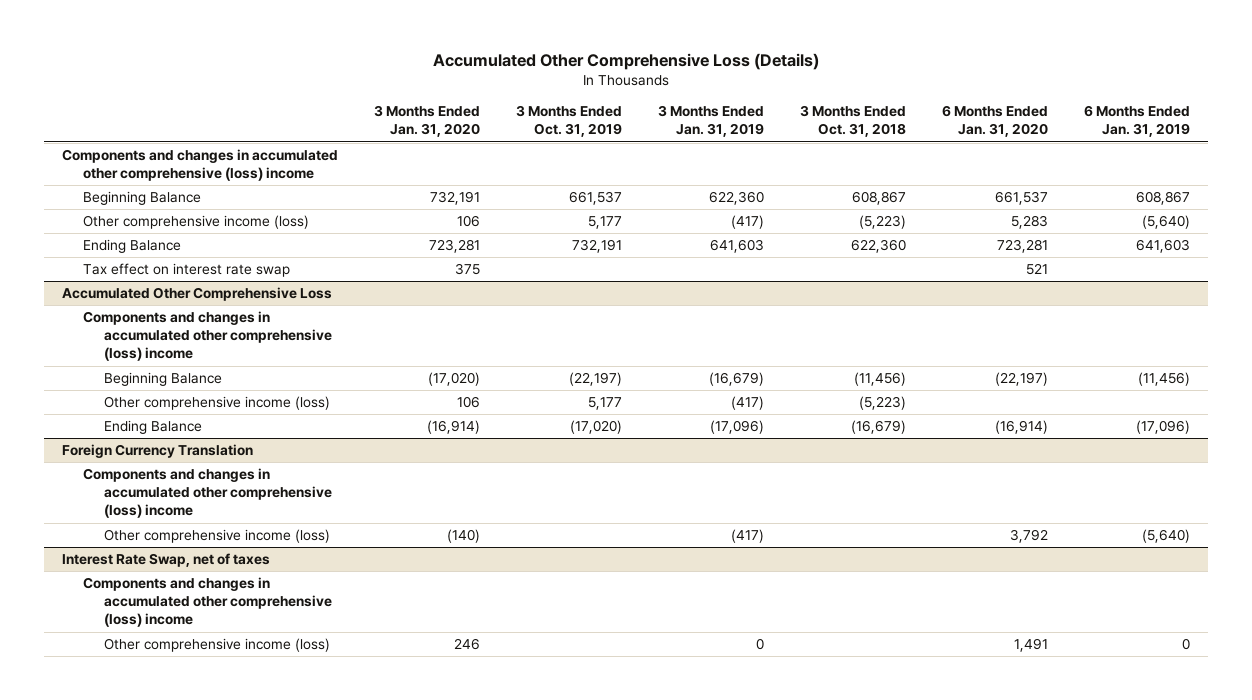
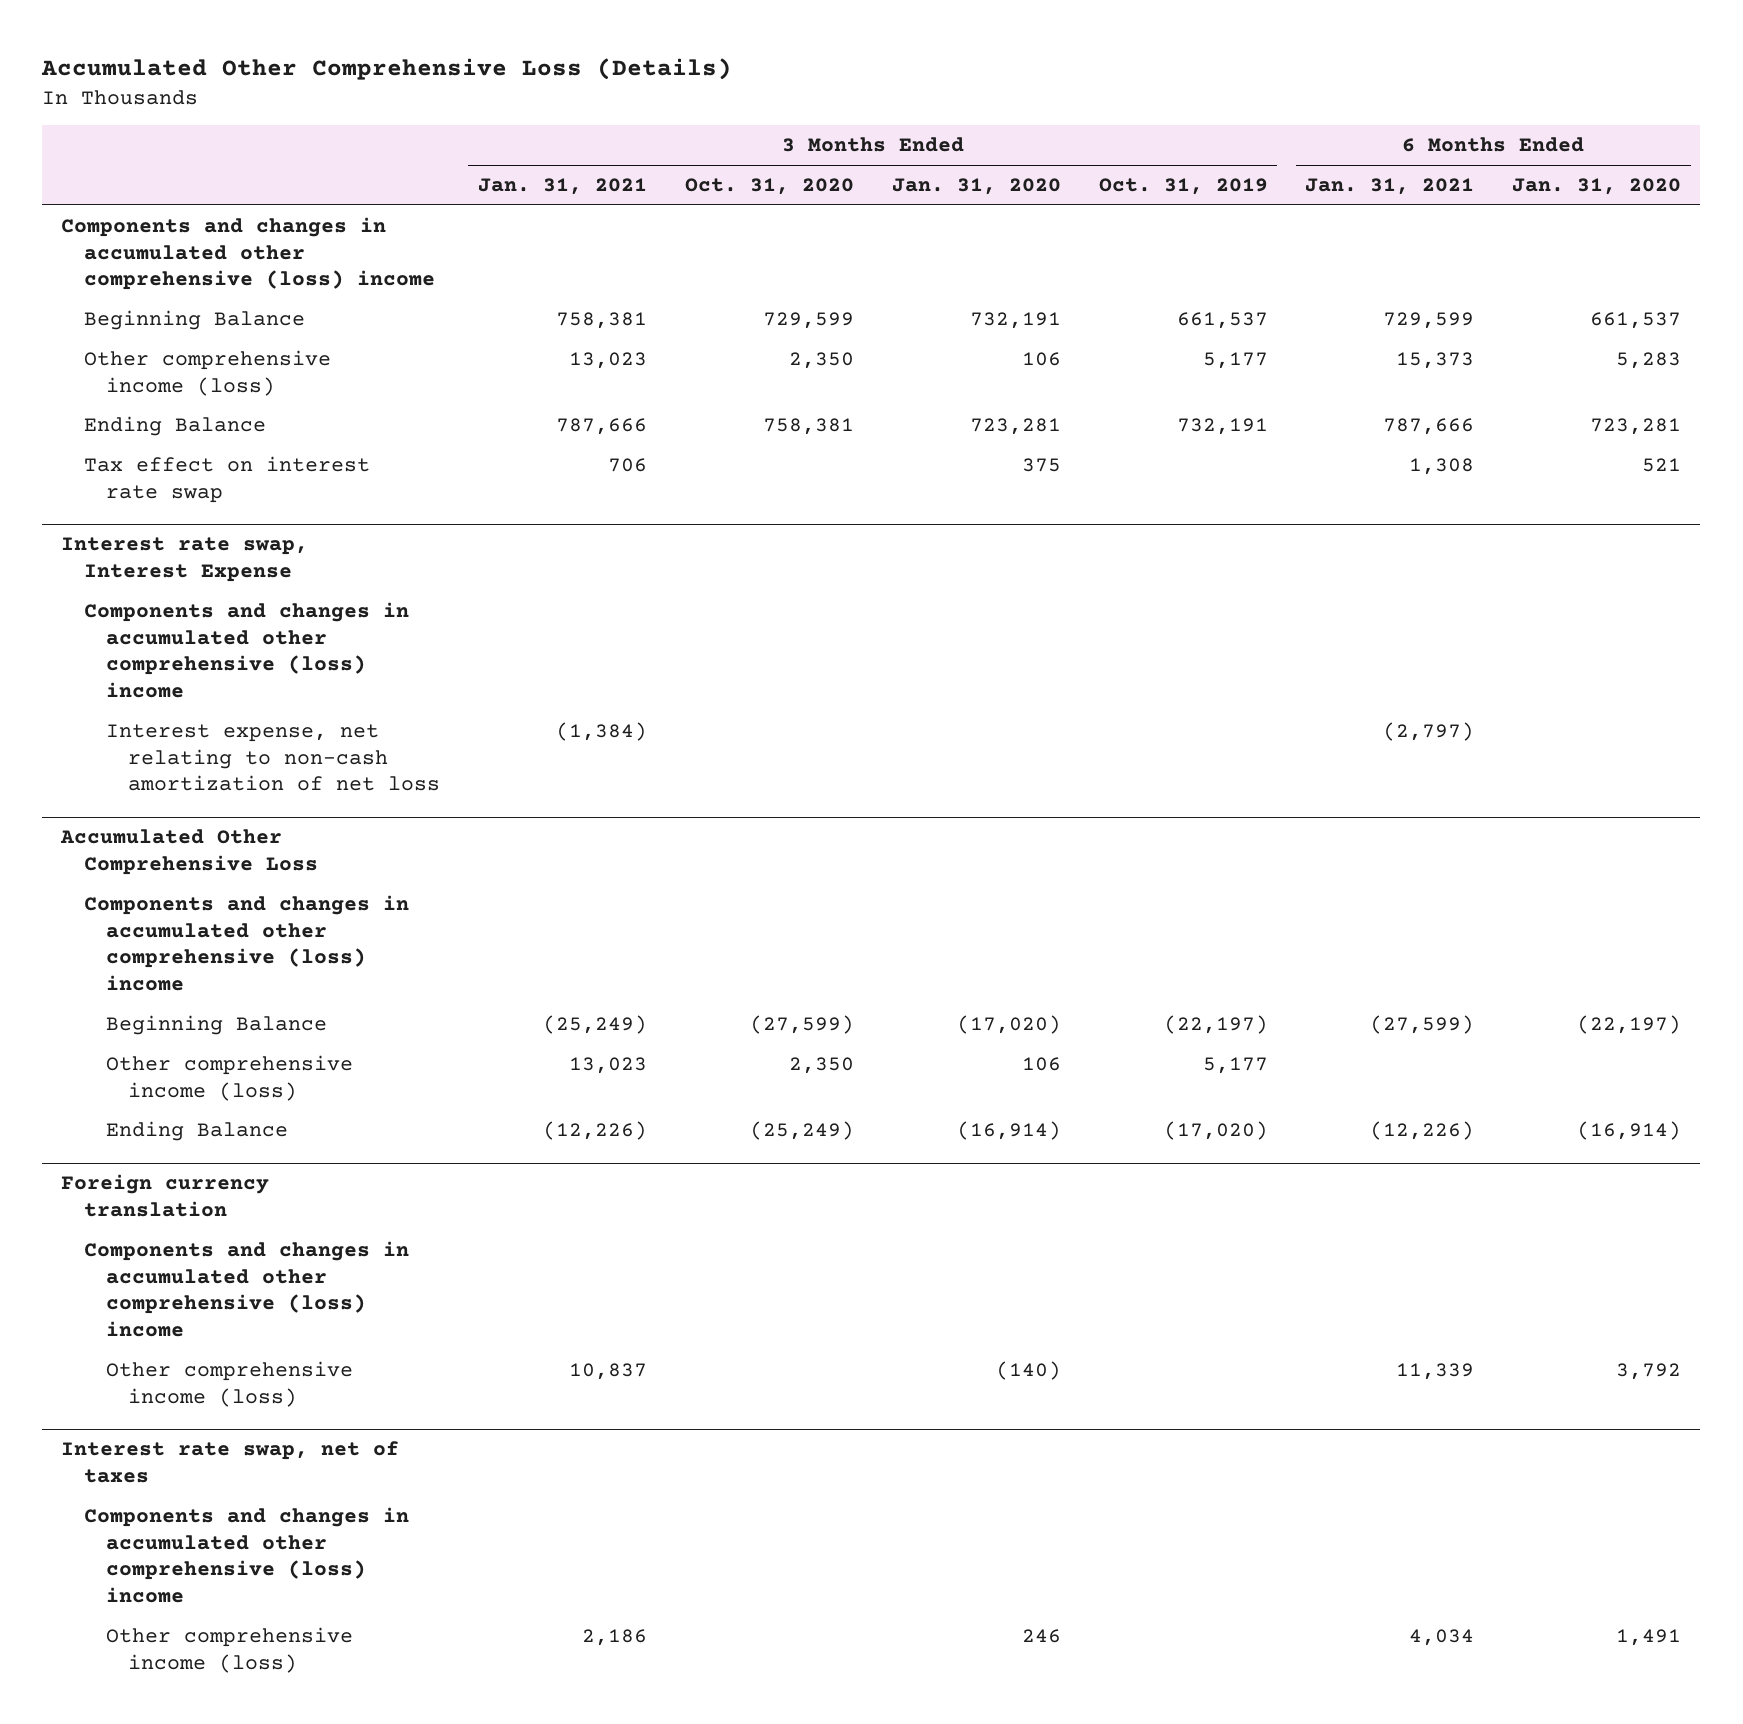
- | 3 Months Ended Jan. 31, 2020 | 3 Months Ended Oct. 31, 2019 | 3 Months Ended Jan. 31, 2019 | 3 Months Ended Oct. 31, 2018 | 6 Months Ended Jan. 31, 2020 | 6 Months Ended Jan. 31, 2019
+ | 3 Months Ended Jan. 31, 2021 | 3 Months Ended Oct. 31, 2020 | 3 Months Ended Jan. 31, 2020 | 3 Months Ended Oct. 31, 2019 | 6 Months Ended Jan. 31, 2021 | 6 Months Ended Jan. 31, 2020
+ Interest rate swap, Interest Expense
+ Components and changes in accumulated other comprehensive (loss) income
+ Interest expense, net relating to non-cash amortization of net loss | (1,384) | | | | (2,797) |
- Foreign Currency Translation
+ Foreign currency translation
- Interest Rate Swap, net of taxes
+ Interest rate swap, net of taxes

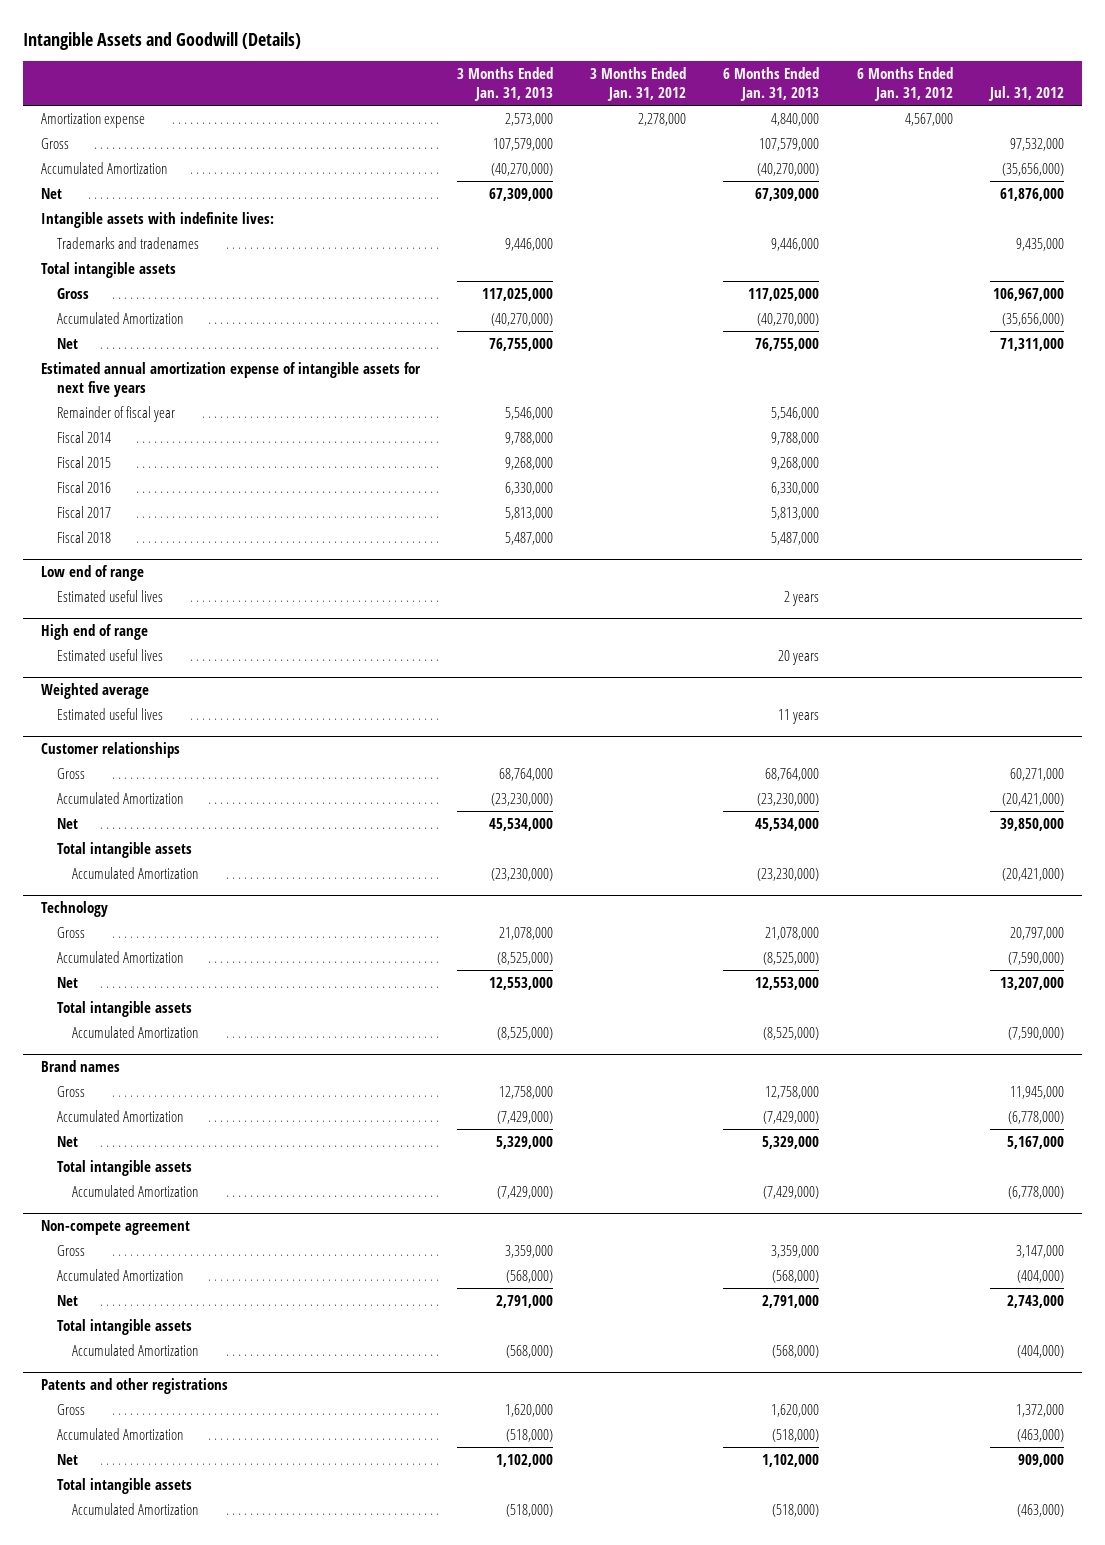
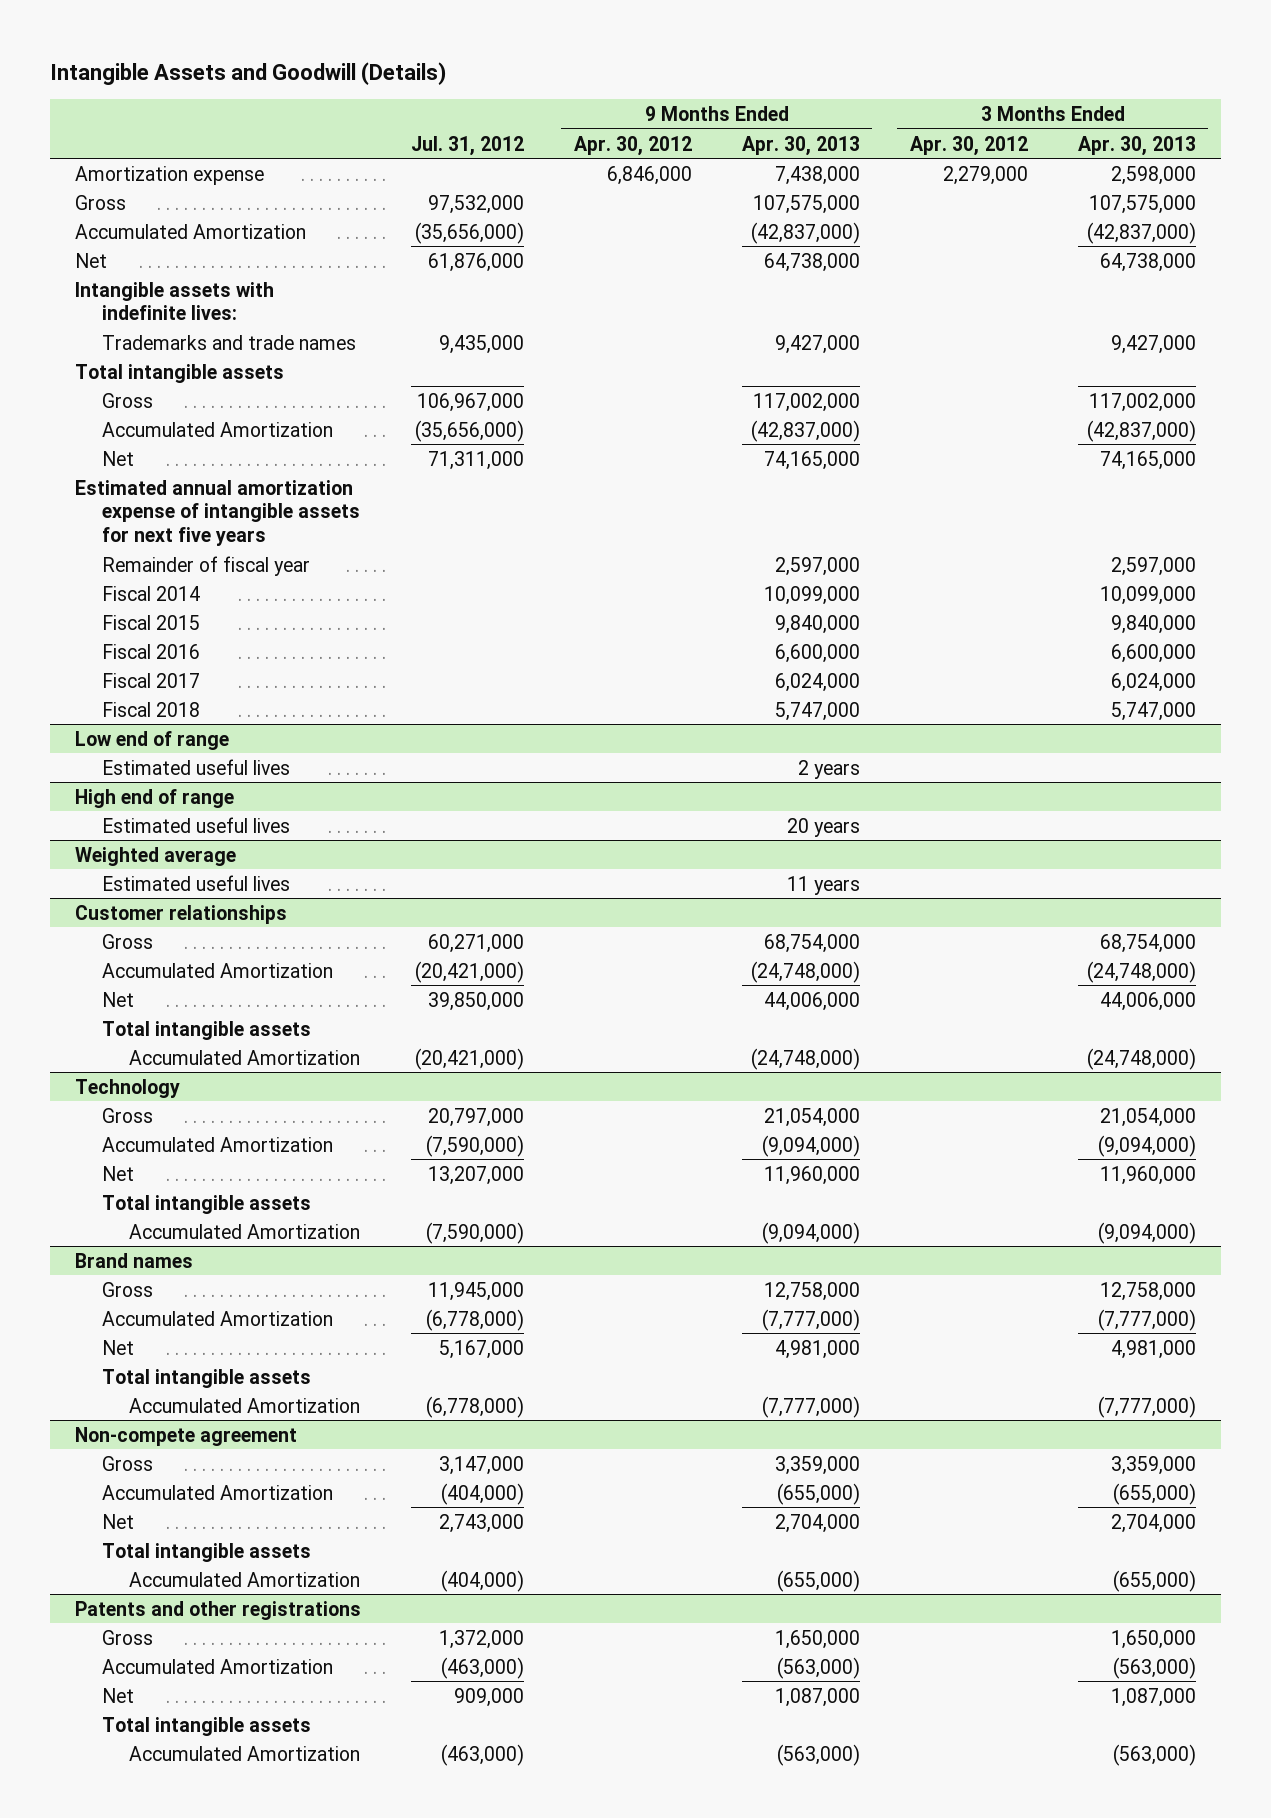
- | 3 Months Ended Jan. 31, 2013 | 3 Months Ended Jan. 31, 2012 | 6 Months Ended Jan. 31, 2013 | 6 Months Ended Jan. 31, 2012 | Jul. 31, 2012
+ | Jul. 31, 2012 | 9 Months Ended Apr. 30, 2012 | 9 Months Ended Apr. 30, 2013 | 3 Months Ended Apr. 30, 2012 | 3 Months Ended Apr. 30, 2013
- Trademarks and tradenames | 9,446,000 | | 9,446,000 | | 9,435,000
+ Trademarks and trade names | 9,435,000 | | 9,427,000 | | 9,427,000

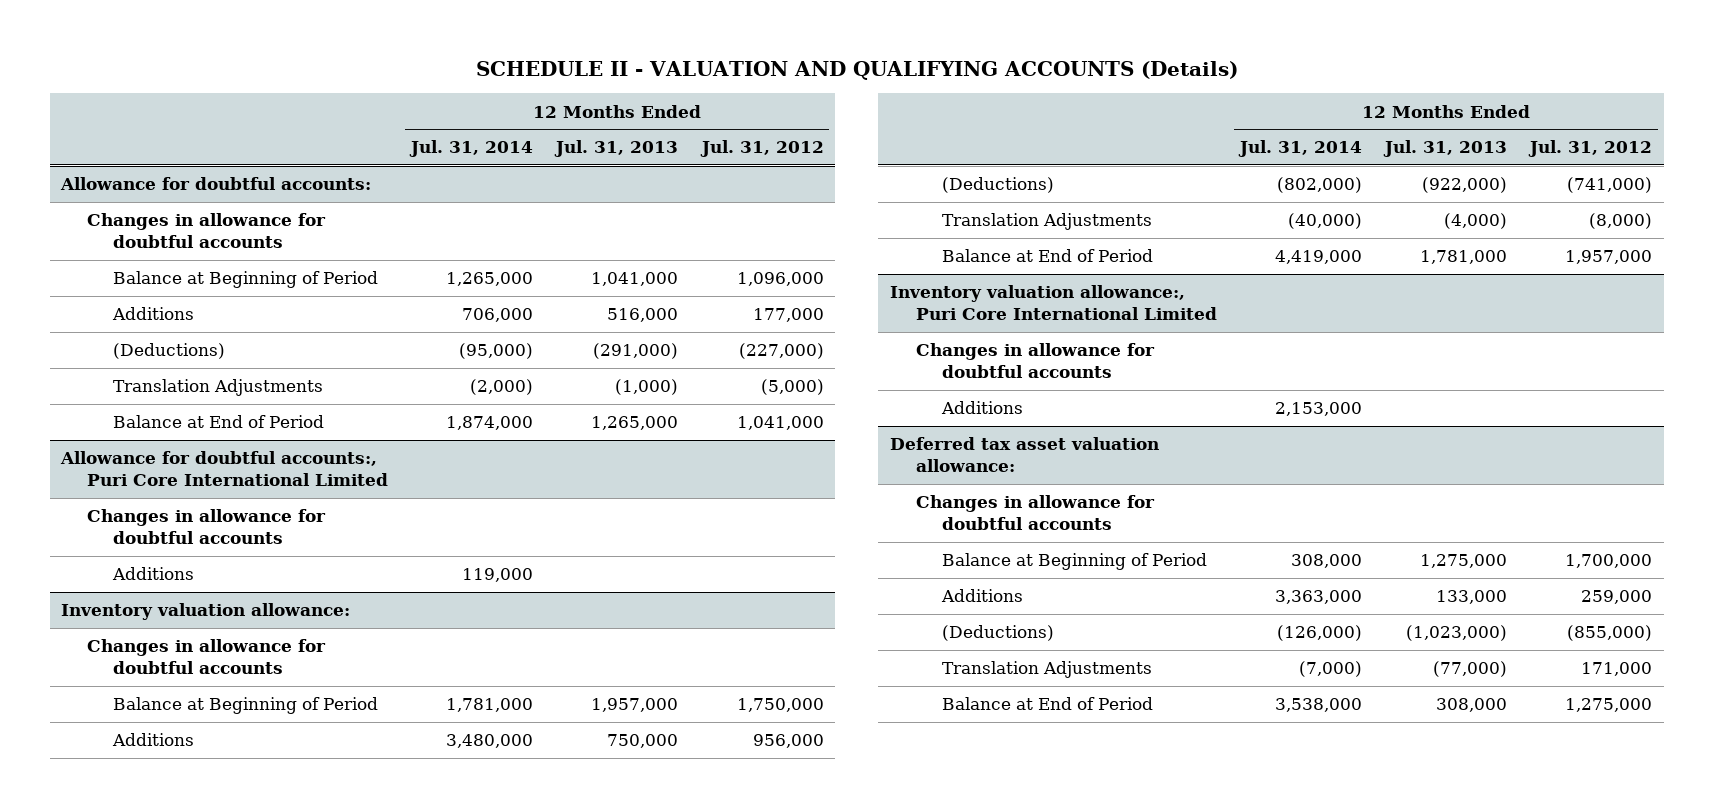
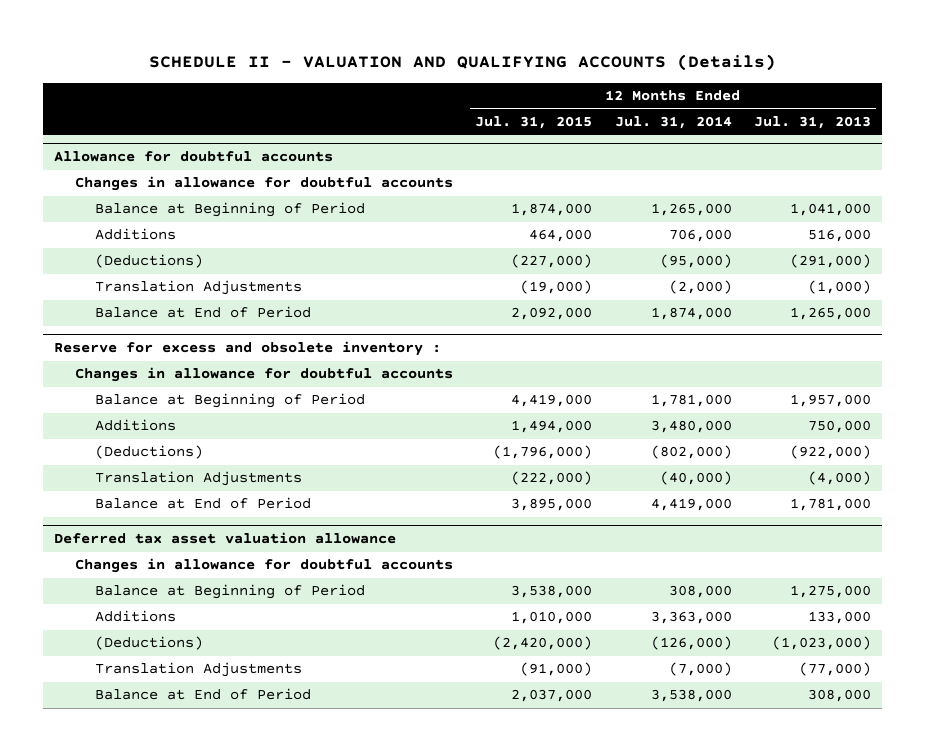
- | 12 Months Ended Jul. 31, 2014 | 12 Months Ended Jul. 31, 2013 | 12 Months Ended Jul. 31, 2012
+ | 12 Months Ended Jul. 31, 2015 | 12 Months Ended Jul. 31, 2014 | 12 Months Ended Jul. 31, 2013
- Allowance for doubtful accounts:
+ Allowance for doubtful accounts
- Allowance for doubtful accounts:, Puri Core International Limited
- Changes in allowance for doubtful accounts
- Additions | 119,000 | |
- Inventory valuation allowance:
+ Reserve for excess and obsolete inventory :
- Inventory valuation allowance:, Puri Core International Limited
- Changes in allowance for doubtful accounts
- Additions | 2,153,000 | |
- Deferred tax asset valuation allowance:
+ Deferred tax asset valuation allowance

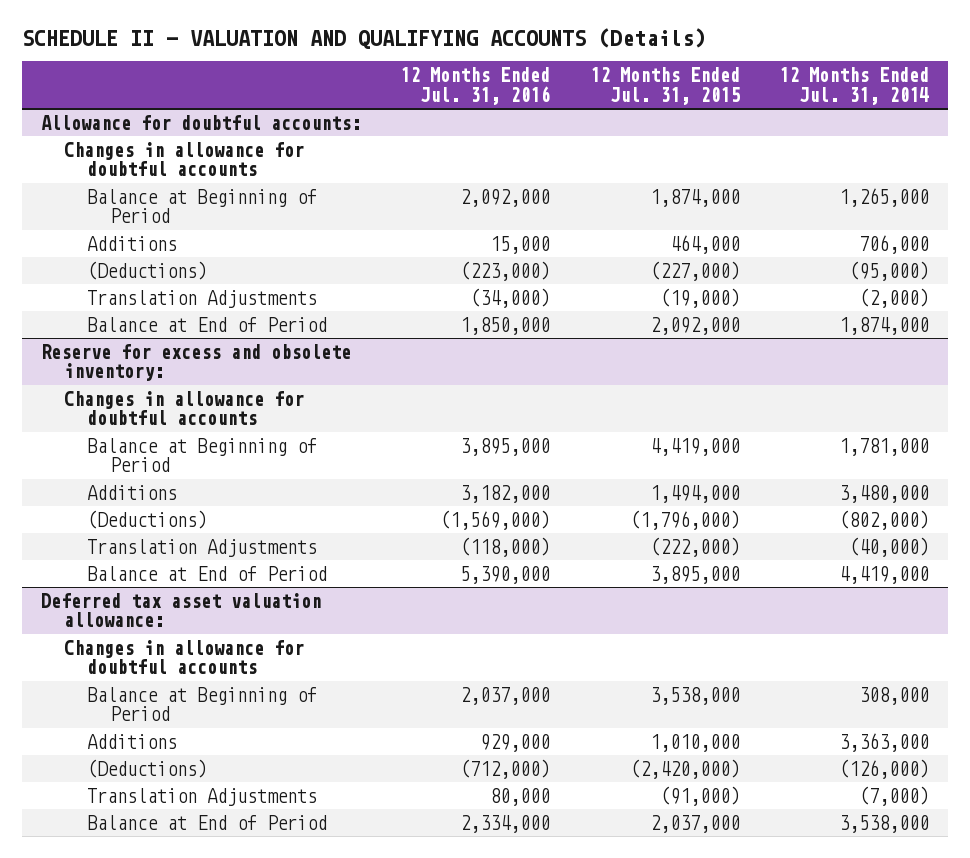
- | 12 Months Ended Jul. 31, 2015 | 12 Months Ended Jul. 31, 2014 | 12 Months Ended Jul. 31, 2013
+ | 12 Months Ended Jul. 31, 2016 | 12 Months Ended Jul. 31, 2015 | 12 Months Ended Jul. 31, 2014
- Allowance for doubtful accounts
+ Allowance for doubtful accounts:
- Reserve for excess and obsolete inventory :
+ Reserve for excess and obsolete inventory:
- Deferred tax asset valuation allowance
+ Deferred tax asset valuation allowance:

